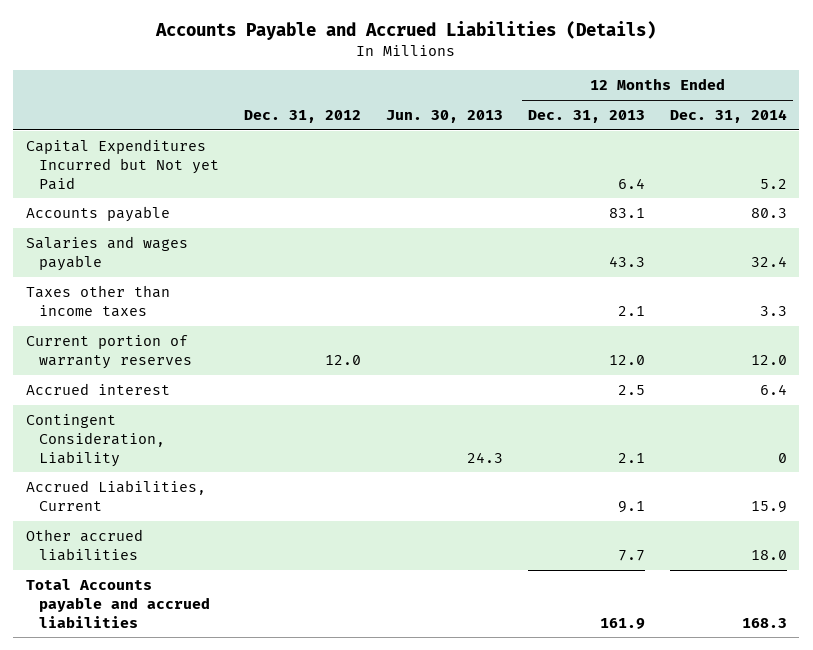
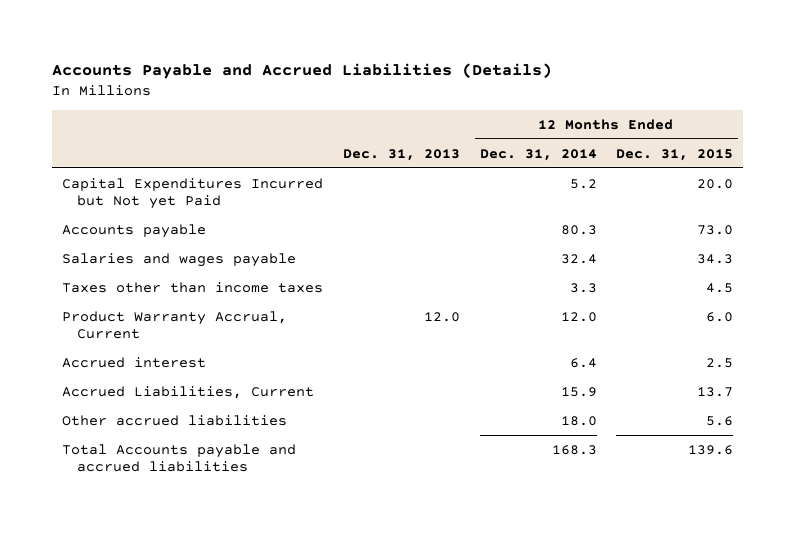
- | Dec. 31, 2012 | Jun. 30, 2013 | 12 Months Ended Dec. 31, 2013 | 12 Months Ended Dec. 31, 2014
+ | Dec. 31, 2013 | 12 Months Ended Dec. 31, 2014 | 12 Months Ended Dec. 31, 2015
- Current portion of warranty reserves | 12.0 | | 12.0 | 12.0
+ Product Warranty Accrual, Current | 12.0 | 12.0 | 6.0
- Contingent Consideration, Liability | | 24.3 | 2.1 | 0

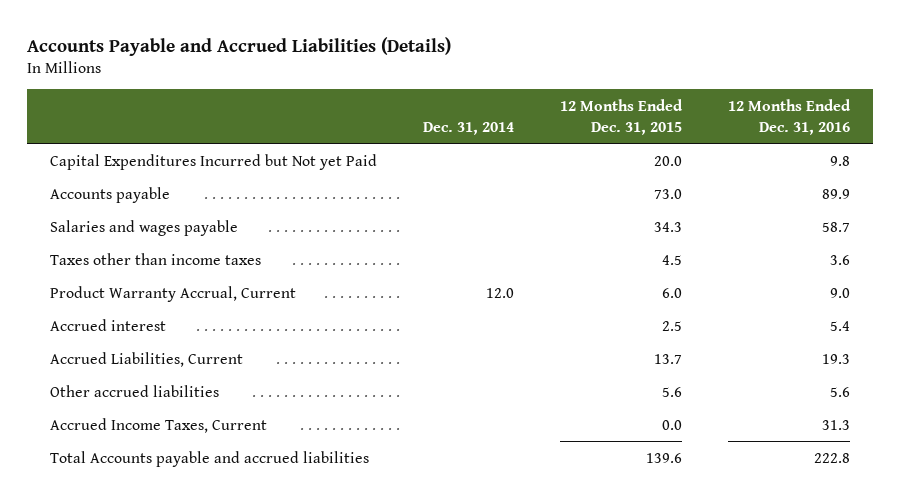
- | Dec. 31, 2013 | 12 Months Ended Dec. 31, 2014 | 12 Months Ended Dec. 31, 2015
+ | Dec. 31, 2014 | 12 Months Ended Dec. 31, 2015 | 12 Months Ended Dec. 31, 2016
+ Accrued Income Taxes, Current | | 0.0 | 31.3

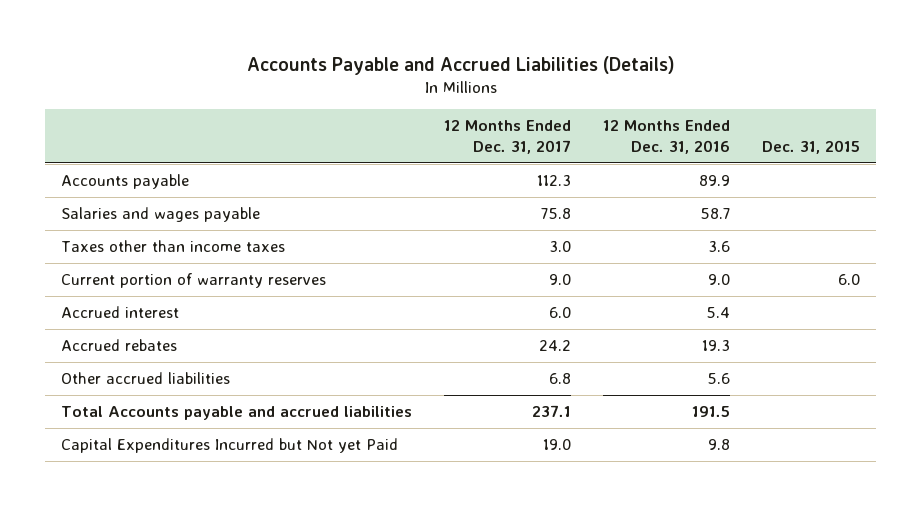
- | Dec. 31, 2014 | 12 Months Ended Dec. 31, 2015 | 12 Months Ended Dec. 31, 2016
+ | 12 Months Ended Dec. 31, 2017 | 12 Months Ended Dec. 31, 2016 | Dec. 31, 2015
- Product Warranty Accrual, Current | 12.0 | 6.0 | 9.0
+ Current portion of warranty reserves | 9.0 | 9.0 | 6.0
- Accrued Liabilities, Current | | 13.7 | 19.3
+ Accrued rebates | 24.2 | 19.3 |
- Accrued Income Taxes, Current | | 0.0 | 31.3
- Total Accounts payable and accrued liabilities | | 139.6 | 222.8
+ Total Accounts payable and accrued liabilities | 237.1 | 191.5 |
moved down: Capital Expenditures Incurred but Not yet Paid | 19.0 | 9.8 |

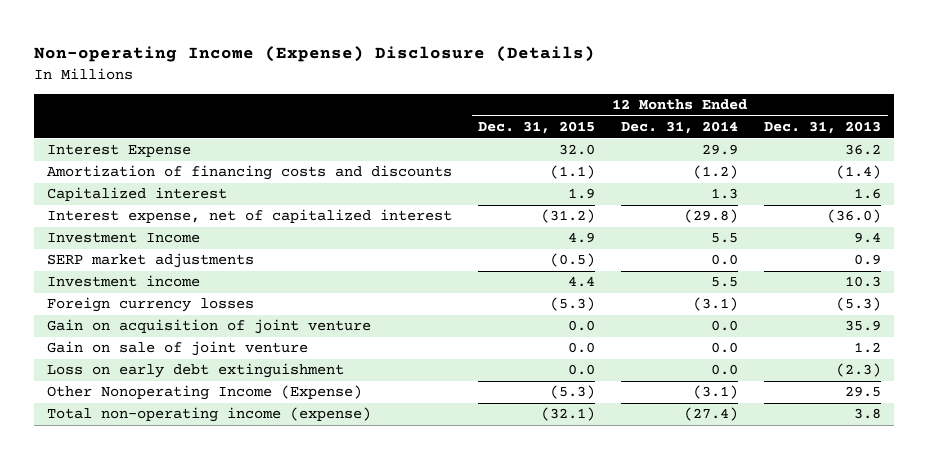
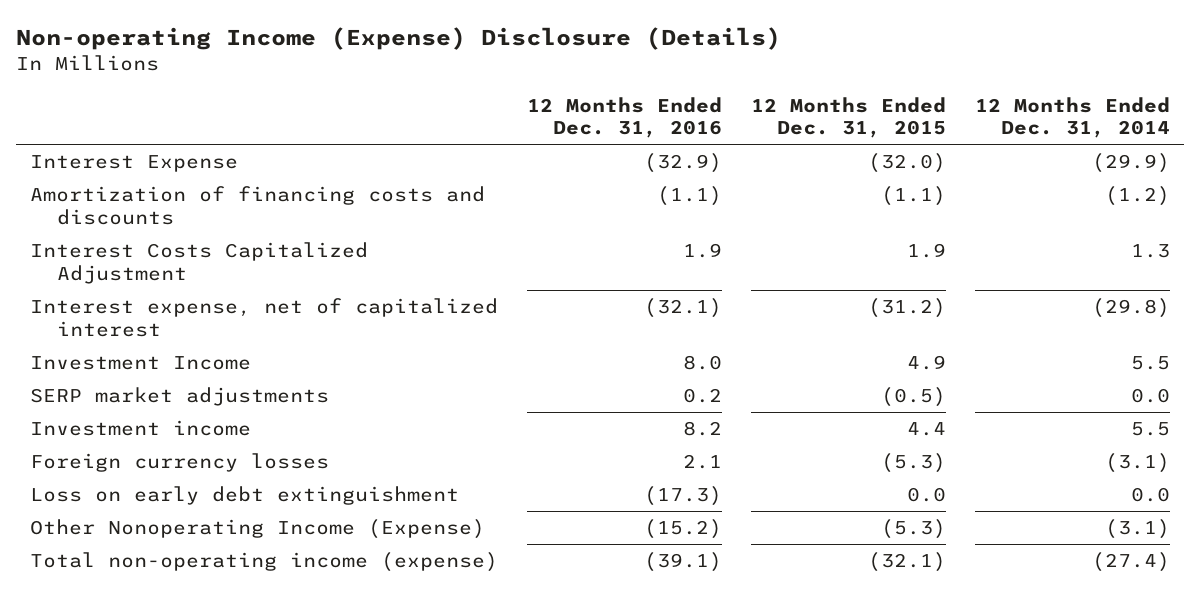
- | 12 Months Ended Dec. 31, 2015 | 12 Months Ended Dec. 31, 2014 | 12 Months Ended Dec. 31, 2013
+ | 12 Months Ended Dec. 31, 2016 | 12 Months Ended Dec. 31, 2015 | 12 Months Ended Dec. 31, 2014
- Interest Expense | 32.0 | 29.9 | 36.2
+ Interest Expense | (32.9) | (32.0) | (29.9)
- Capitalized interest | 1.9 | 1.3 | 1.6
+ Interest Costs Capitalized Adjustment | 1.9 | 1.9 | 1.3
- Gain on acquisition of joint venture | 0.0 | 0.0 | 35.9
- Gain on sale of joint venture | 0.0 | 0.0 | 1.2

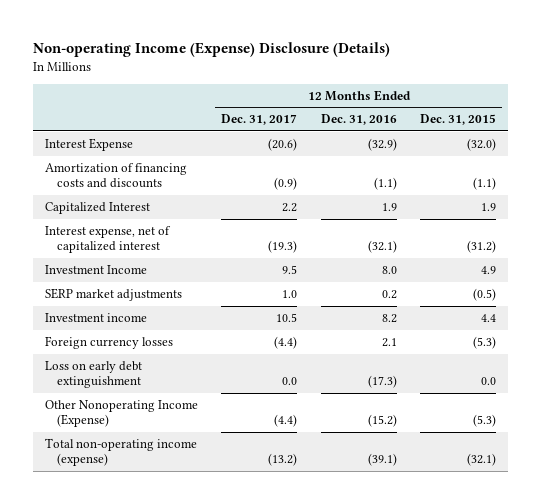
- | 12 Months Ended Dec. 31, 2016 | 12 Months Ended Dec. 31, 2015 | 12 Months Ended Dec. 31, 2014
+ | 12 Months Ended Dec. 31, 2017 | 12 Months Ended Dec. 31, 2016 | 12 Months Ended Dec. 31, 2015
- Interest Costs Capitalized Adjustment | 1.9 | 1.9 | 1.3
+ Capitalized Interest | 2.2 | 1.9 | 1.9

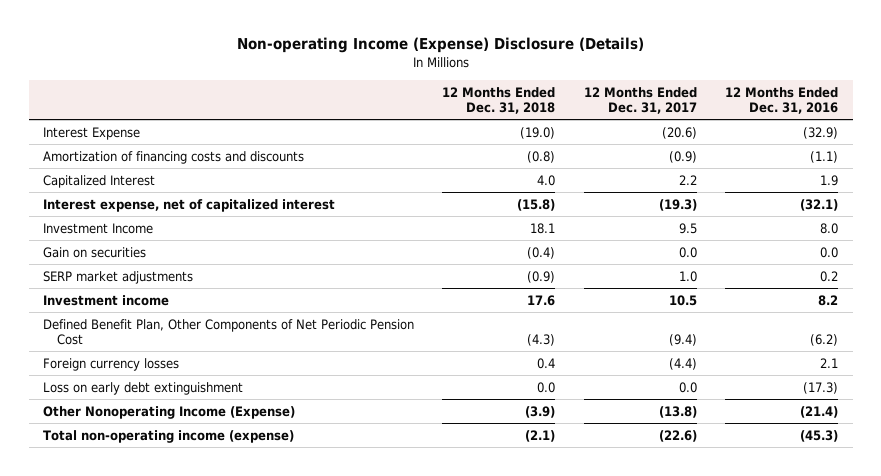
- | 12 Months Ended Dec. 31, 2017 | 12 Months Ended Dec. 31, 2016 | 12 Months Ended Dec. 31, 2015
+ | 12 Months Ended Dec. 31, 2018 | 12 Months Ended Dec. 31, 2017 | 12 Months Ended Dec. 31, 2016
+ Gain on securities | (0.4) | 0.0 | 0.0
+ Defined Benefit Plan, Other Components of Net Periodic Pension Cost | (4.3) | (9.4) | (6.2)
- Other Nonoperating Income (Expense) | (4.4) | (15.2) | (5.3)
- Total non-operating income (expense) | (13.2) | (39.1) | (32.1)
+ Other Nonoperating Income (Expense) | (3.9) | (13.8) | (21.4)
+ Total non-operating income (expense) | (2.1) | (22.6) | (45.3)

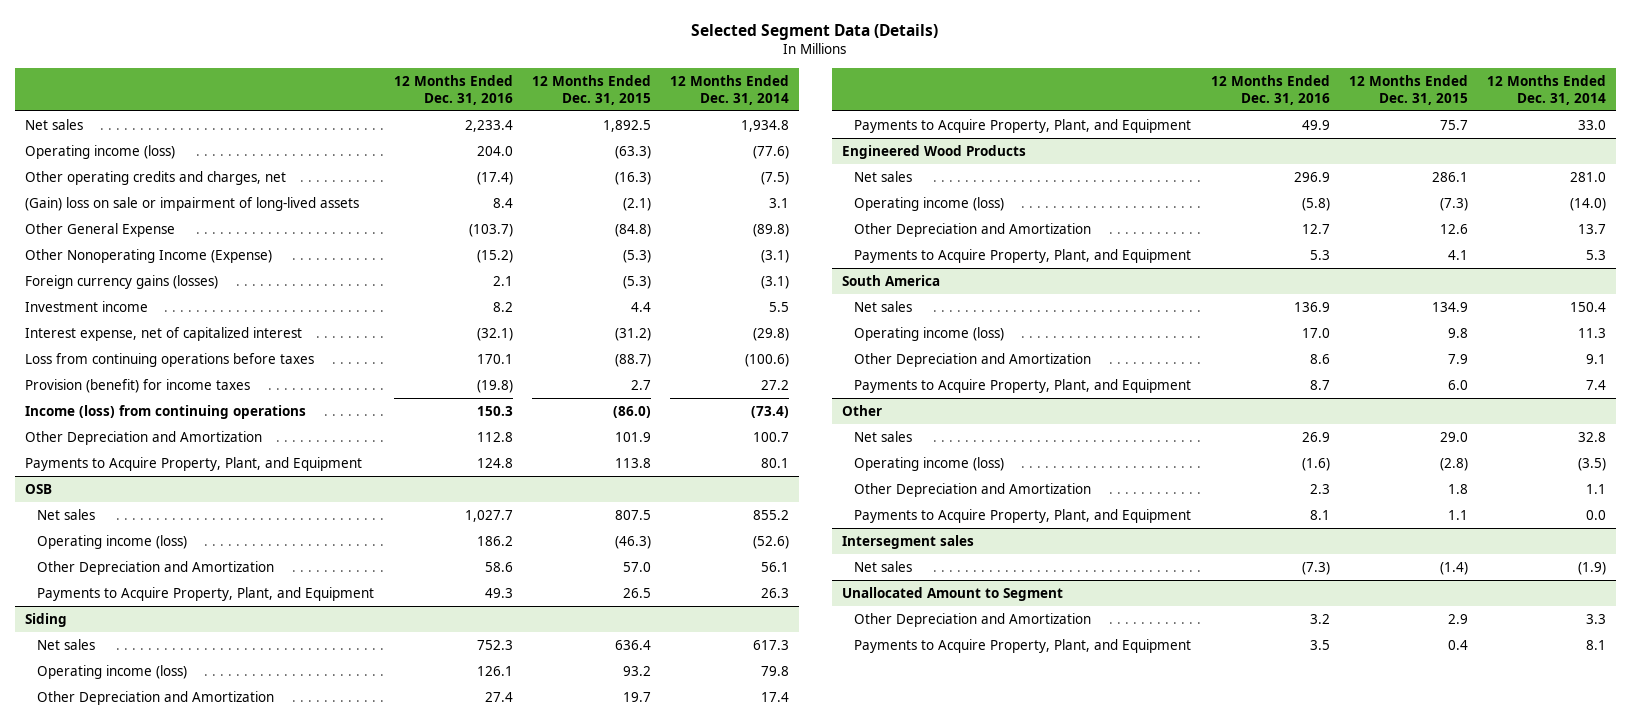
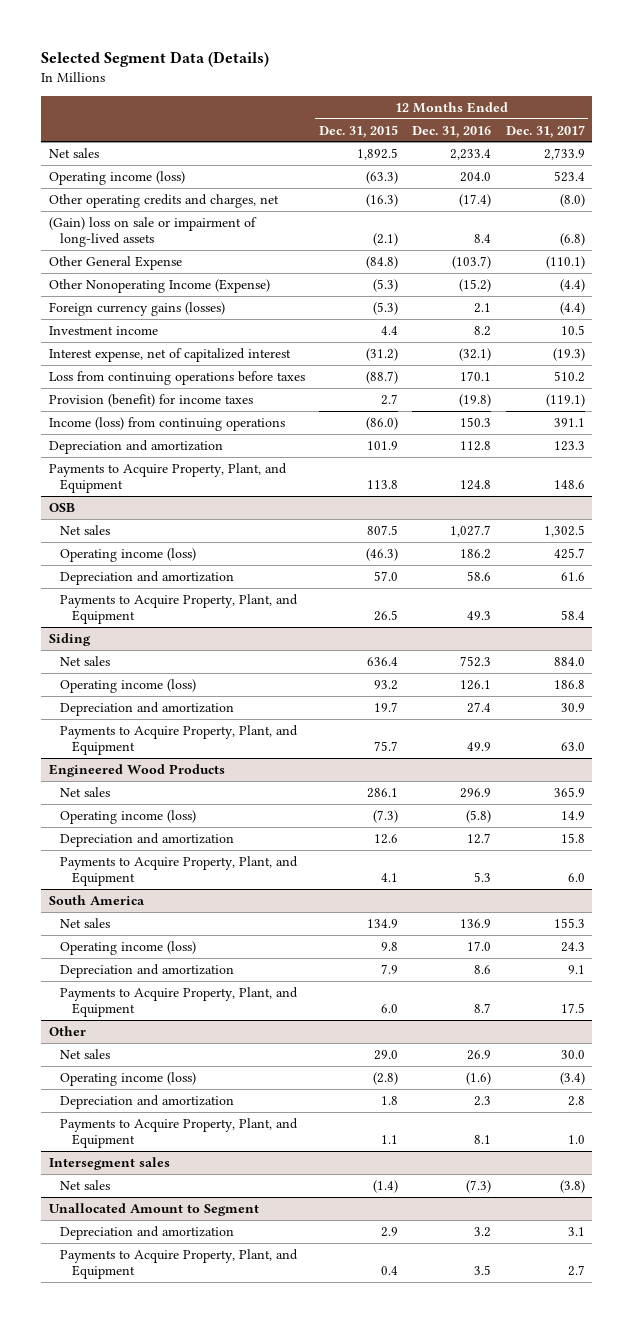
- | 12 Months Ended Dec. 31, 2016 | 12 Months Ended Dec. 31, 2015 | 12 Months Ended Dec. 31, 2014
+ | 12 Months Ended Dec. 31, 2015 | 12 Months Ended Dec. 31, 2016 | 12 Months Ended Dec. 31, 2017
- Other Depreciation and Amortization | 112.8 | 101.9 | 100.7
+ Depreciation and amortization | 101.9 | 112.8 | 123.3
@ OSB
- Other Depreciation and Amortization | 58.6 | 57.0 | 56.1
+ Depreciation and amortization | 57.0 | 58.6 | 61.6
@ Siding
- Other Depreciation and Amortization | 27.4 | 19.7 | 17.4
+ Depreciation and amortization | 19.7 | 27.4 | 30.9
@ Engineered Wood Products
- Other Depreciation and Amortization | 12.7 | 12.6 | 13.7
+ Depreciation and amortization | 12.6 | 12.7 | 15.8
@ South America
- Other Depreciation and Amortization | 8.6 | 7.9 | 9.1
+ Depreciation and amortization | 7.9 | 8.6 | 9.1
@ Other
- Other Depreciation and Amortization | 2.3 | 1.8 | 1.1
+ Depreciation and amortization | 1.8 | 2.3 | 2.8
@ Unallocated Amount to Segment
- Other Depreciation and Amortization | 3.2 | 2.9 | 3.3
+ Depreciation and amortization | 2.9 | 3.2 | 3.1

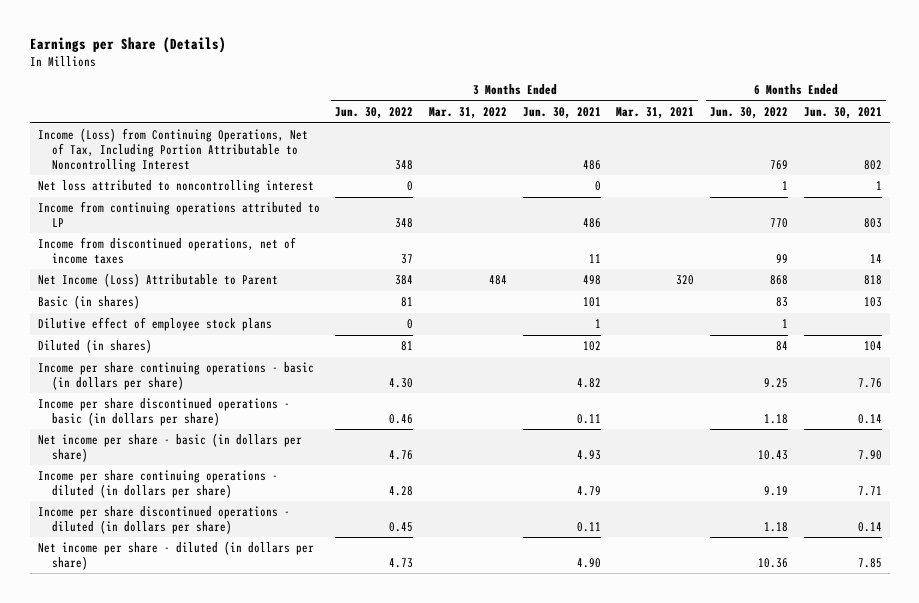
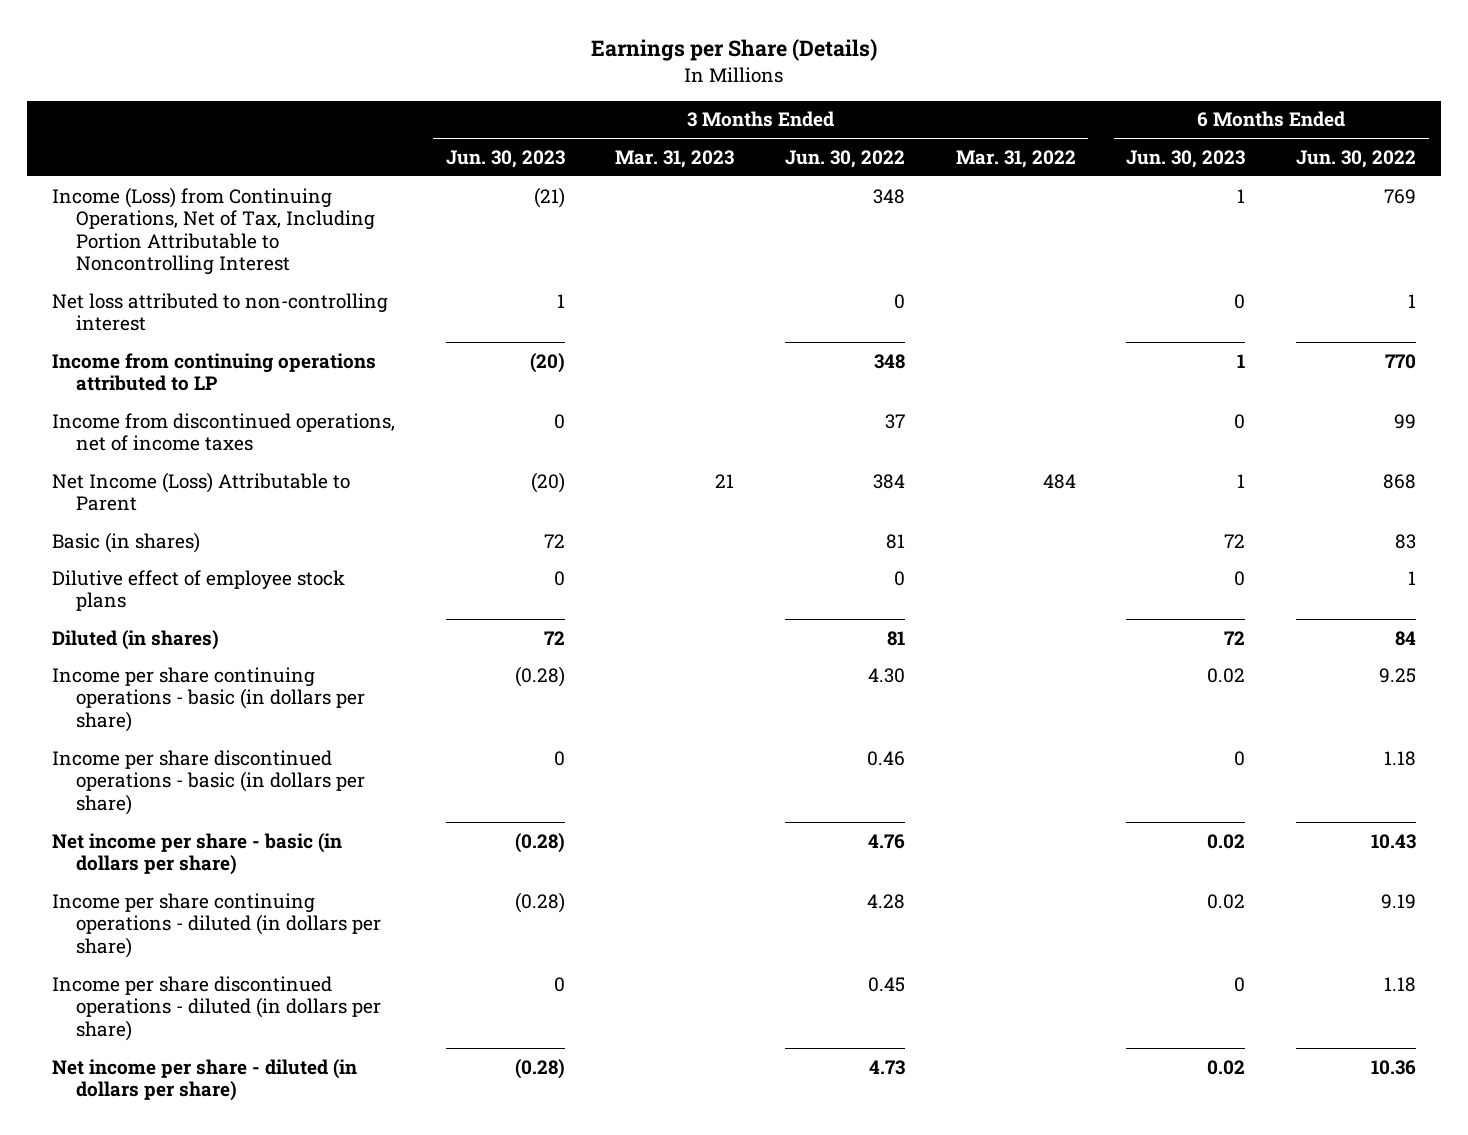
- | 3 Months Ended Jun. 30, 2022 | 3 Months Ended Mar. 31, 2022 | 3 Months Ended Jun. 30, 2021 | 3 Months Ended Mar. 31, 2021 | 6 Months Ended Jun. 30, 2022 | 6 Months Ended Jun. 30, 2021
+ | 3 Months Ended Jun. 30, 2023 | 3 Months Ended Mar. 31, 2023 | 3 Months Ended Jun. 30, 2022 | 3 Months Ended Mar. 31, 2022 | 6 Months Ended Jun. 30, 2023 | 6 Months Ended Jun. 30, 2022
- Net loss attributed to noncontrolling interest | 0 | | 0 | | 1 | 1
+ Net loss attributed to non-controlling interest | 1 | | 0 | | 0 | 1

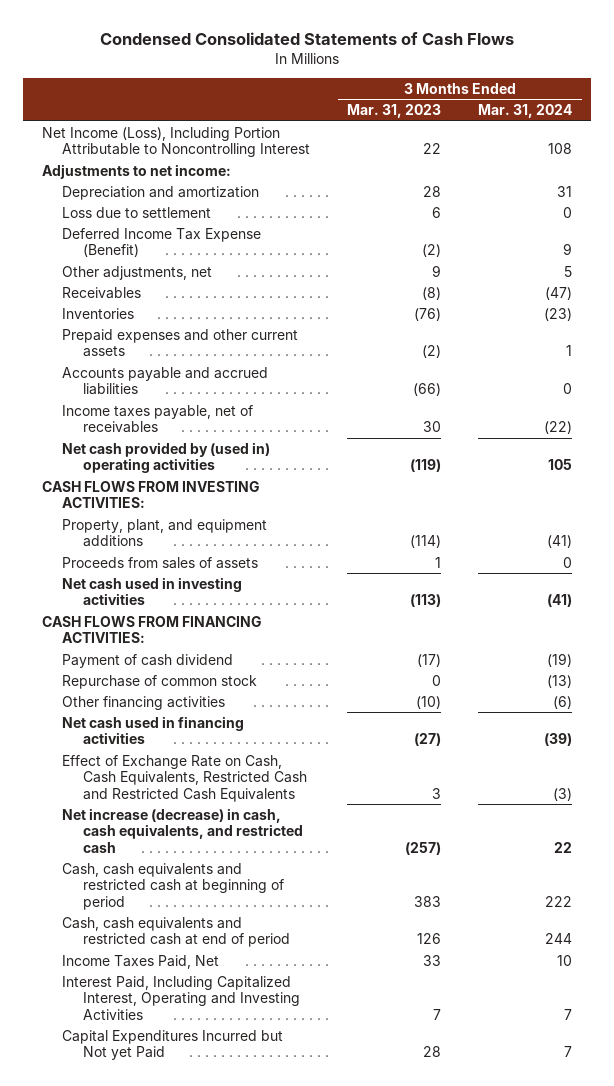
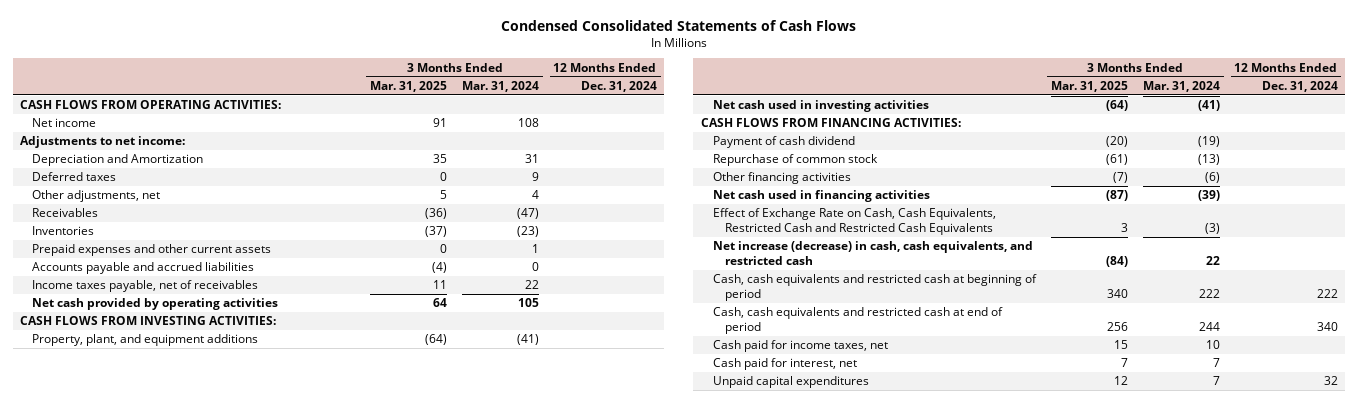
- | 3 Months Ended Mar. 31, 2023 | 3 Months Ended Mar. 31, 2024
+ | 3 Months Ended Mar. 31, 2025 | 3 Months Ended Mar. 31, 2024 | 12 Months Ended Dec. 31, 2024
- Net Income (Loss), Including Portion Attributable to Noncontrolling Interest | 22 | 108
+ CASH FLOWS FROM OPERATING ACTIVITIES:
+ Net income | 91 | 108 |
- Depreciation and amortization | 28 | 31
- Loss due to settlement | 6 | 0
- Deferred Income Tax Expense (Benefit) | (2) | 9
- Other adjustments, net | 9 | 5
+ Depreciation and Amortization | 35 | 31 |
+ Deferred taxes | 0 | 9 |
+ Other adjustments, net | 5 | 4 |
- Income taxes payable, net of receivables | 30 | (22)
- Net cash provided by (used in) operating activities | (119) | 105
+ Income taxes payable, net of receivables | 11 | 22 |
+ Net cash provided by operating activities | 64 | 105 |
- Proceeds from sales of assets | 1 | 0
- Income Taxes Paid, Net | 33 | 10
- Interest Paid, Including Capitalized Interest, Operating and Investing Activities | 7 | 7
- Capital Expenditures Incurred but Not yet Paid | 28 | 7
+ Cash paid for income taxes, net | 15 | 10 |
+ Cash paid for interest, net | 7 | 7 |
+ Unpaid capital expenditures | 12 | 7 | 32

